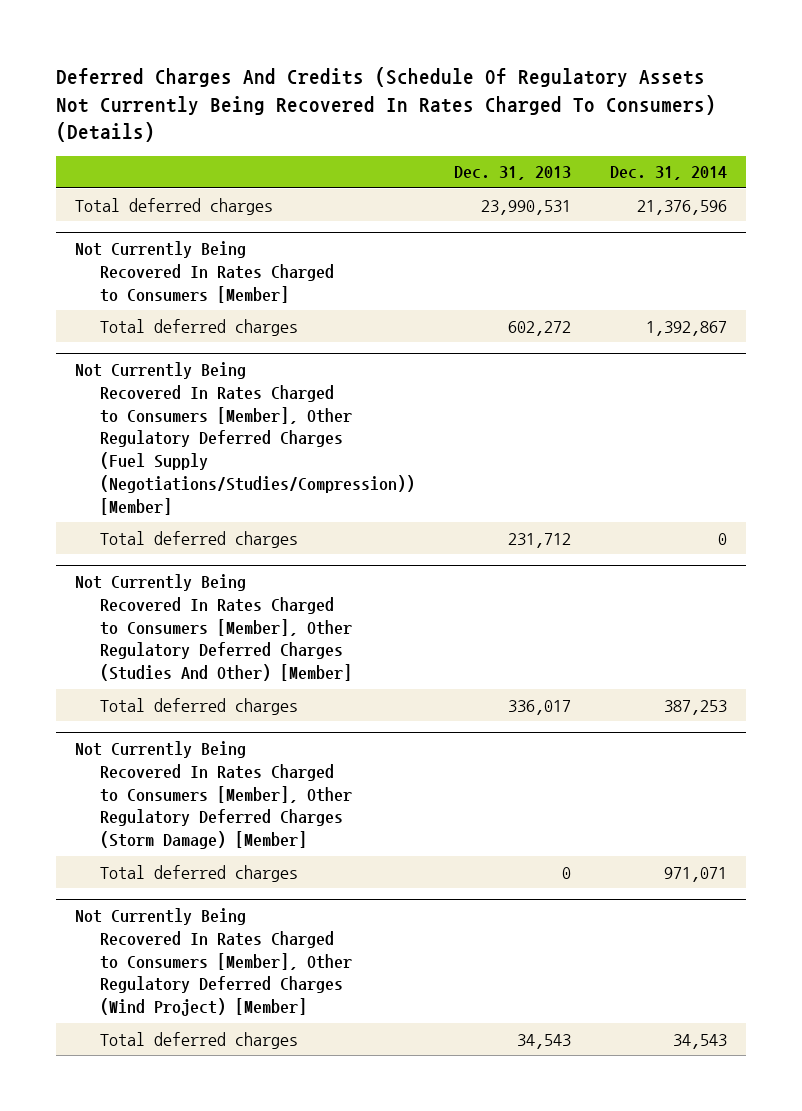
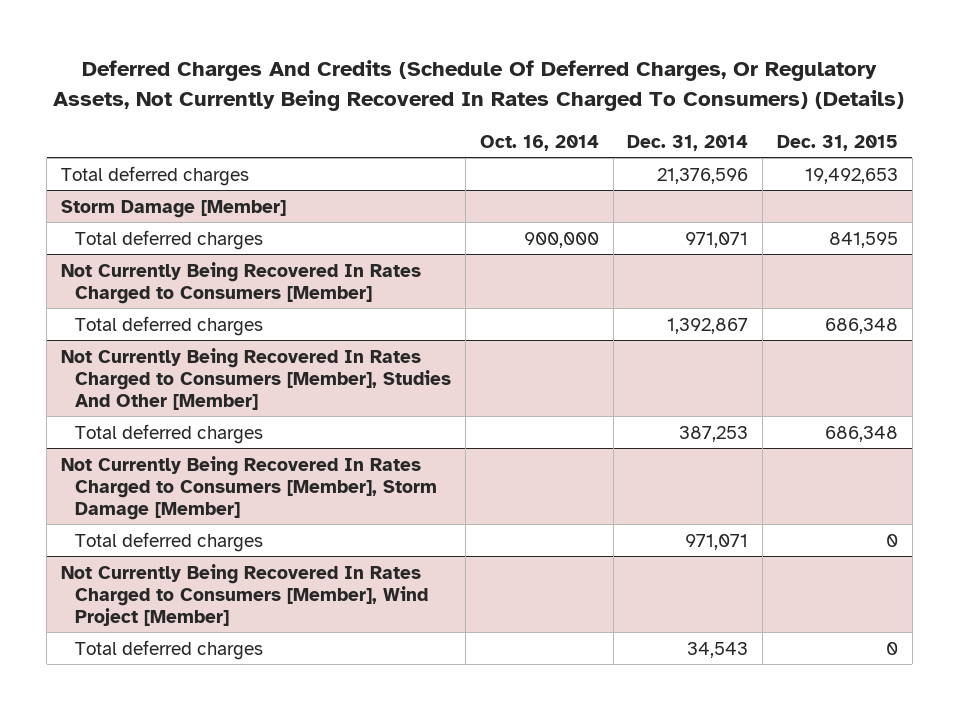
- Deferred Charges And Credits (Schedule Of Regulatory Assets Not Currently Being Recovered In Rates Charged To Consumers) (Details)
+ Deferred Charges And Credits (Schedule Of Deferred Charges, Or Regulatory Assets, Not Currently Being Recovered In Rates Charged To Consumers) (Details)
- | Dec. 31, 2013 | Dec. 31, 2014
+ | Oct. 16, 2014 | Dec. 31, 2014 | Dec. 31, 2015
+ Storm Damage [Member]
+ Total deferred charges | 900,000 | 971,071 | 841,595
- Not Currently Being Recovered In Rates Charged to Consumers [Member], Other Regulatory Deferred Charges (Fuel Supply (Negotiations/Studies/Compression)) [Member]
- Total deferred charges | 231,712 | 0
- Not Currently Being Recovered In Rates Charged to Consumers [Member], Other Regulatory Deferred Charges (Studies And Other) [Member]
+ Not Currently Being Recovered In Rates Charged to Consumers [Member], Studies And Other [Member]
- Not Currently Being Recovered In Rates Charged to Consumers [Member], Other Regulatory Deferred Charges (Storm Damage) [Member]
+ Not Currently Being Recovered In Rates Charged to Consumers [Member], Storm Damage [Member]
- Not Currently Being Recovered In Rates Charged to Consumers [Member], Other Regulatory Deferred Charges (Wind Project) [Member]
+ Not Currently Being Recovered In Rates Charged to Consumers [Member], Wind Project [Member]

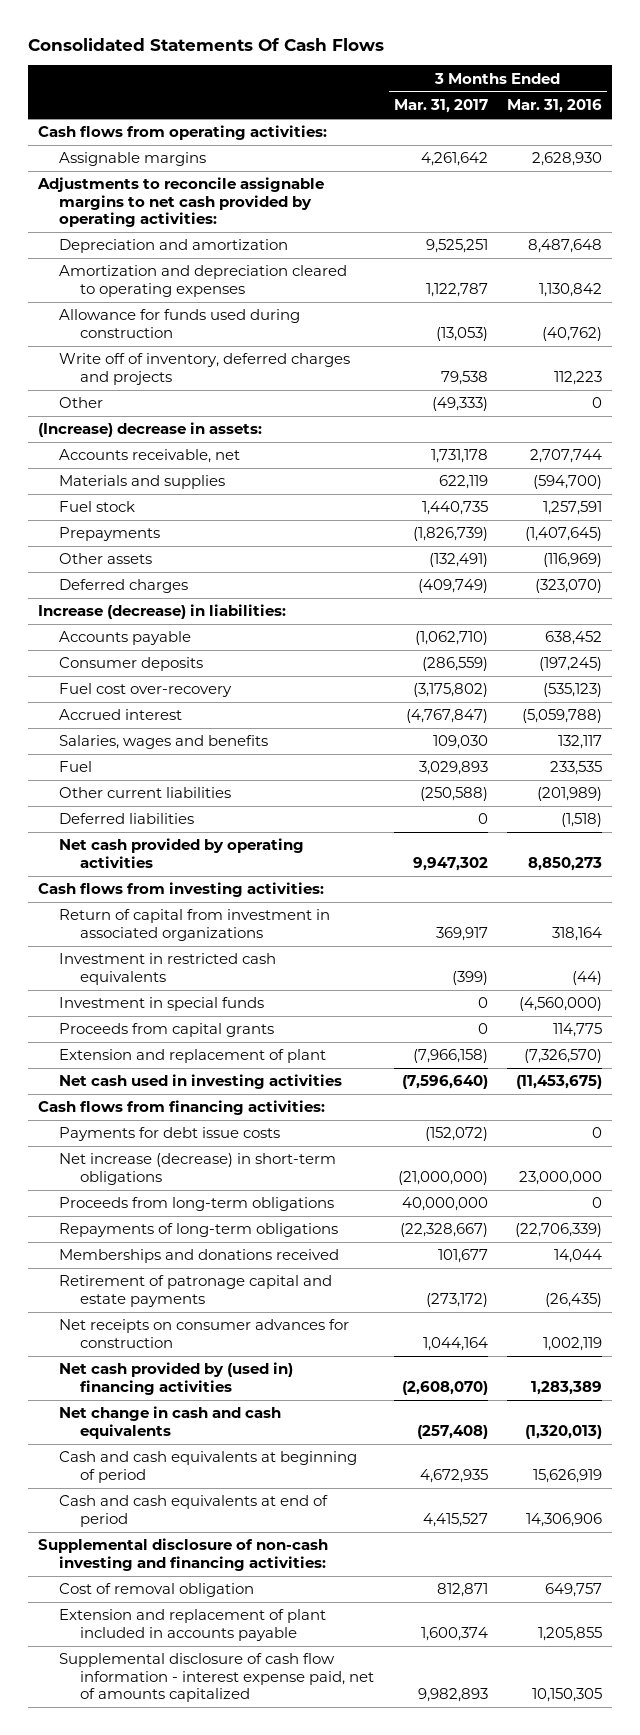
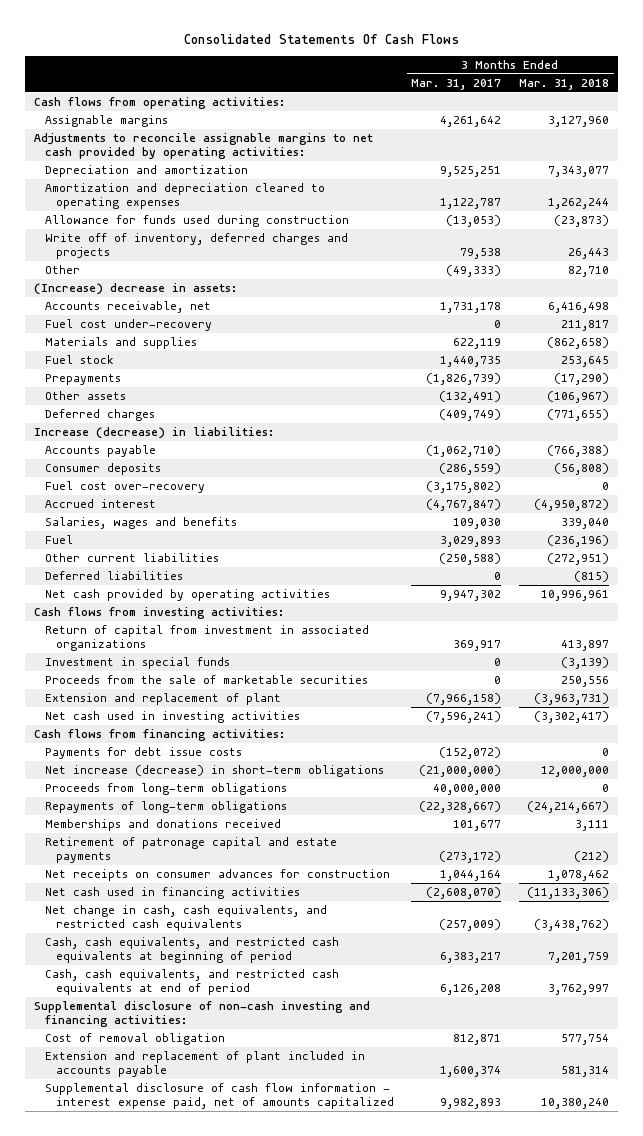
- | 3 Months Ended Mar. 31, 2017 | 3 Months Ended Mar. 31, 2016
+ | 3 Months Ended Mar. 31, 2017 | 3 Months Ended Mar. 31, 2018
+ Fuel cost under-recovery | 0 | 211,817
- Investment in restricted cash equivalents | (399) | (44)
- Proceeds from capital grants | 0 | 114,775
+ Proceeds from the sale of marketable securities | 0 | 250,556
- Net cash used in investing activities | (7,596,640) | (11,453,675)
+ Net cash used in investing activities | (7,596,241) | (3,302,417)
- Net cash provided by (used in) financing activities | (2,608,070) | 1,283,389
- Net change in cash and cash equivalents | (257,408) | (1,320,013)
- Cash and cash equivalents at beginning of period | 4,672,935 | 15,626,919
- Cash and cash equivalents at end of period | 4,415,527 | 14,306,906
+ Net cash used in financing activities | (2,608,070) | (11,133,306)
+ Net change in cash, cash equivalents, and restricted cash equivalents | (257,009) | (3,438,762)
+ Cash, cash equivalents, and restricted cash equivalents at beginning of period | 6,383,217 | 7,201,759
+ Cash, cash equivalents, and restricted cash equivalents at end of period | 6,126,208 | 3,762,997

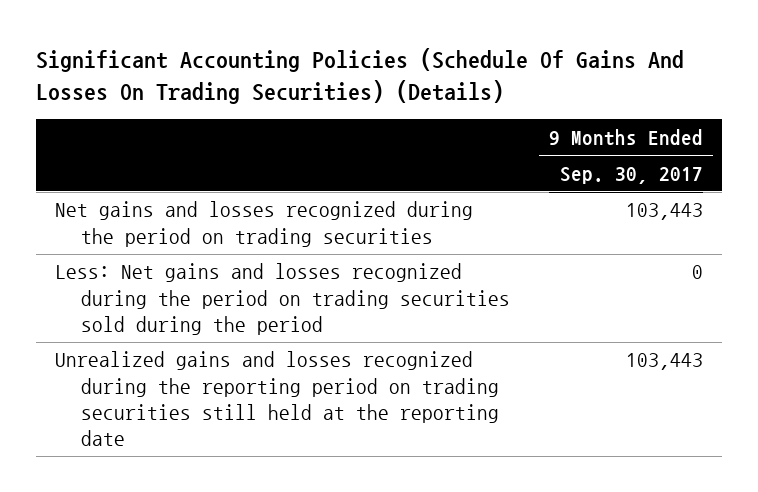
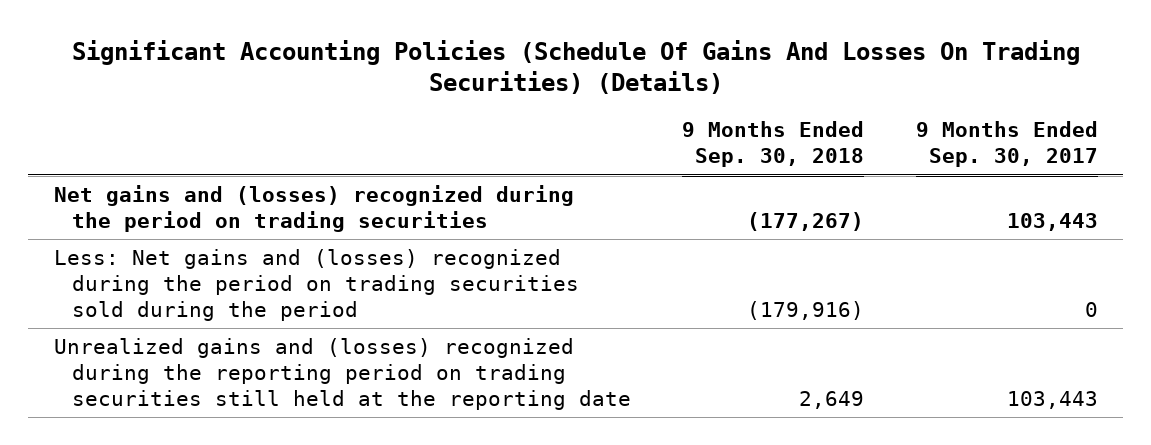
- | 9 Months Ended Sep. 30, 2017
+ | 9 Months Ended Sep. 30, 2018 | 9 Months Ended Sep. 30, 2017
- Net gains and losses recognized during the period on trading securities | 103,443
- Less: Net gains and losses recognized during the period on trading securities sold during the period | 0
- Unrealized gains and losses recognized during the reporting period on trading securities still held at the reporting date | 103,443
+ Net gains and (losses) recognized during the period on trading securities | (177,267) | 103,443
+ Less: Net gains and (losses) recognized during the period on trading securities sold during the period | (179,916) | 0
+ Unrealized gains and (losses) recognized during the reporting period on trading securities still held at the reporting date | 2,649 | 103,443

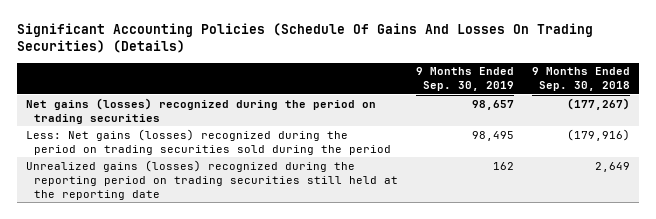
- | 9 Months Ended Sep. 30, 2018 | 9 Months Ended Sep. 30, 2017
+ | 9 Months Ended Sep. 30, 2019 | 9 Months Ended Sep. 30, 2018
- Net gains and (losses) recognized during the period on trading securities | (177,267) | 103,443
- Less: Net gains and (losses) recognized during the period on trading securities sold during the period | (179,916) | 0
- Unrealized gains and (losses) recognized during the reporting period on trading securities still held at the reporting date | 2,649 | 103,443
+ Net gains (losses) recognized during the period on trading securities | 98,657 | (177,267)
+ Less: Net gains (losses) recognized during the period on trading securities sold during the period | 98,495 | (179,916)
+ Unrealized gains (losses) recognized during the reporting period on trading securities still held at the reporting date | 162 | 2,649

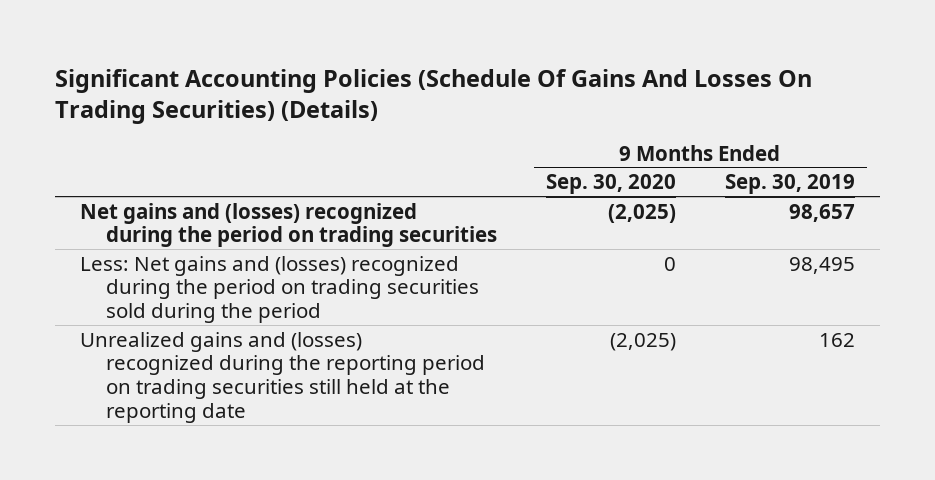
- | 9 Months Ended Sep. 30, 2019 | 9 Months Ended Sep. 30, 2018
+ | 9 Months Ended Sep. 30, 2020 | 9 Months Ended Sep. 30, 2019
- Net gains (losses) recognized during the period on trading securities | 98,657 | (177,267)
- Less: Net gains (losses) recognized during the period on trading securities sold during the period | 98,495 | (179,916)
- Unrealized gains (losses) recognized during the reporting period on trading securities still held at the reporting date | 162 | 2,649
+ Net gains and (losses) recognized during the period on trading securities | (2,025) | 98,657
+ Less: Net gains and (losses) recognized during the period on trading securities sold during the period | 0 | 98,495
+ Unrealized gains and (losses) recognized during the reporting period on trading securities still held at the reporting date | (2,025) | 162

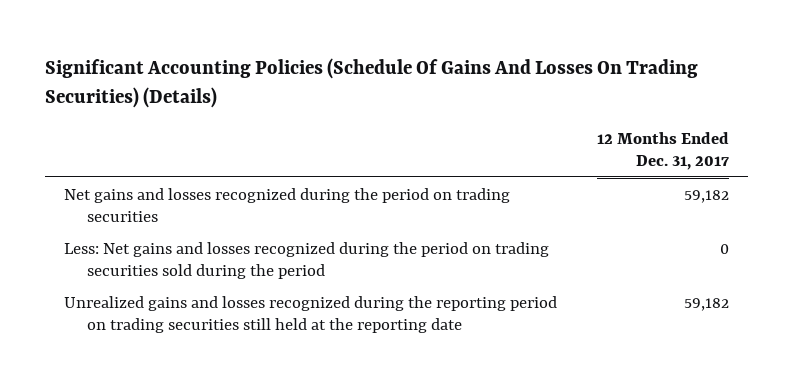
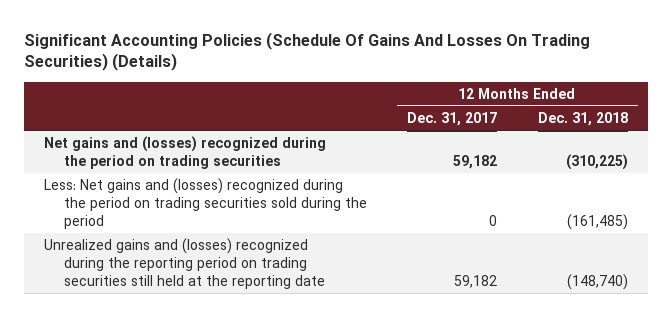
- | 12 Months Ended Dec. 31, 2017
+ | 12 Months Ended Dec. 31, 2017 | 12 Months Ended Dec. 31, 2018
- Net gains and losses recognized during the period on trading securities | 59,182
- Less: Net gains and losses recognized during the period on trading securities sold during the period | 0
- Unrealized gains and losses recognized during the reporting period on trading securities still held at the reporting date | 59,182
+ Net gains and (losses) recognized during the period on trading securities | 59,182 | (310,225)
+ Less: Net gains and (losses) recognized during the period on trading securities sold during the period | 0 | (161,485)
+ Unrealized gains and (losses) recognized during the reporting period on trading securities still held at the reporting date | 59,182 | (148,740)

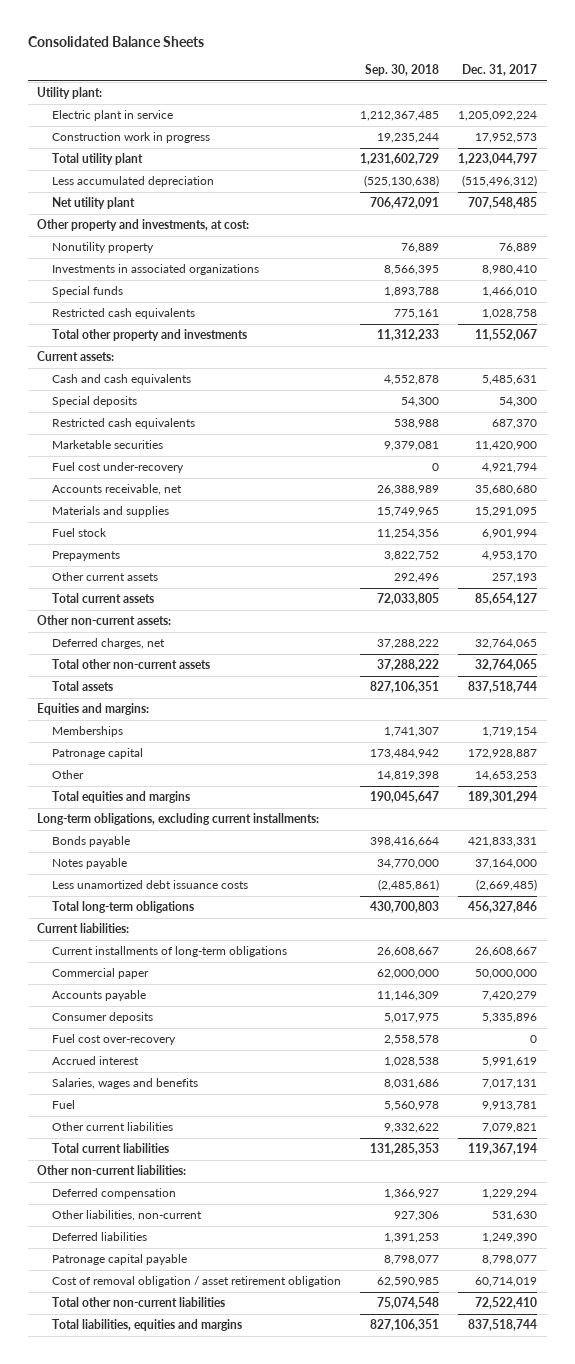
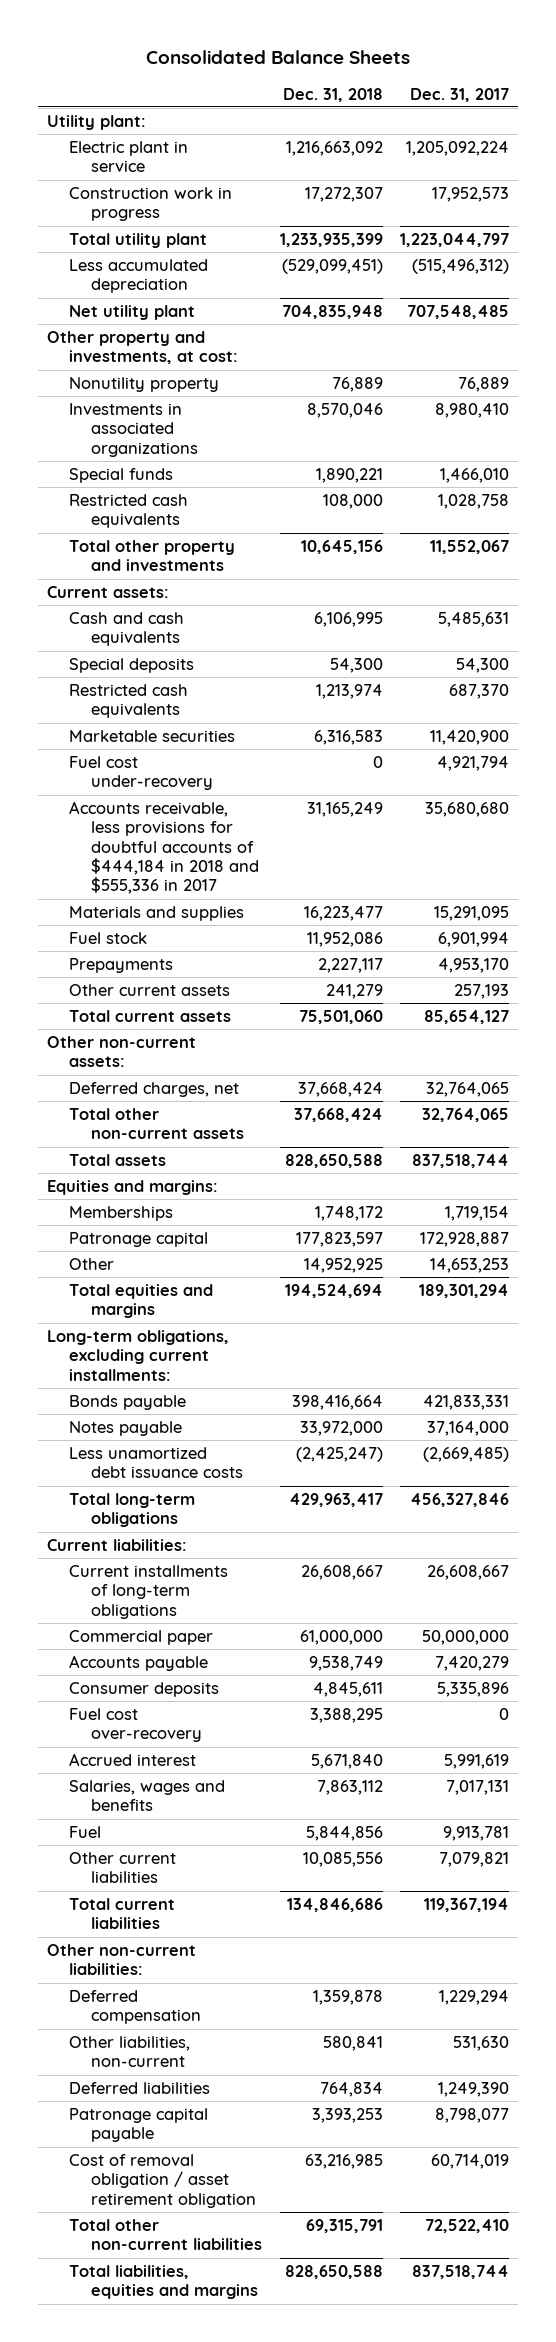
- | Sep. 30, 2018 | Dec. 31, 2017
+ | Dec. 31, 2018 | Dec. 31, 2017
- Accounts receivable, net | 26,388,989 | 35,680,680
+ Accounts receivable, less provisions for doubtful accounts of $444,184 in 2018 and $555,336 in 2017 | 31,165,249 | 35,680,680

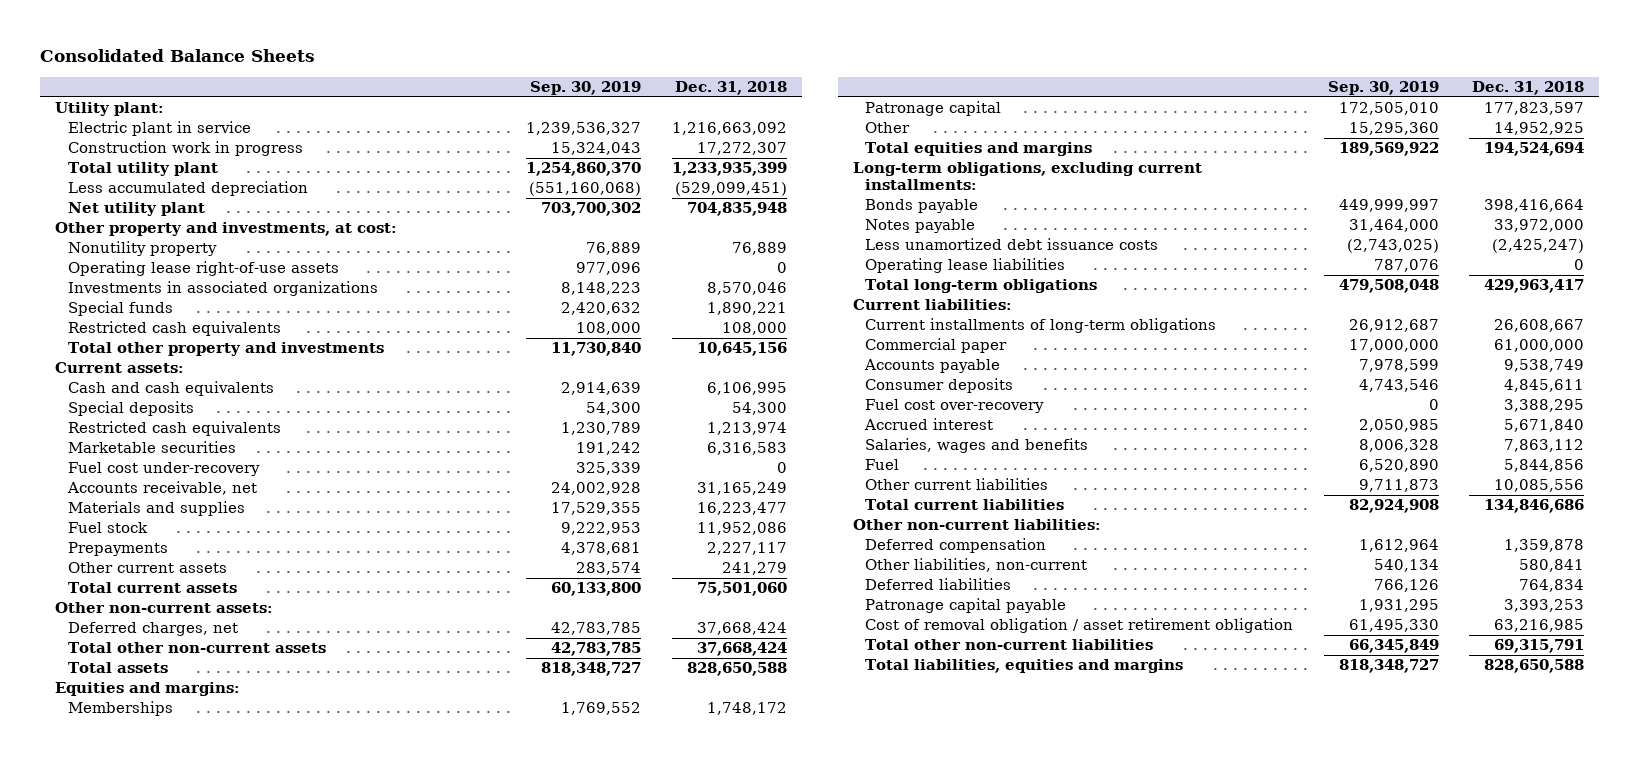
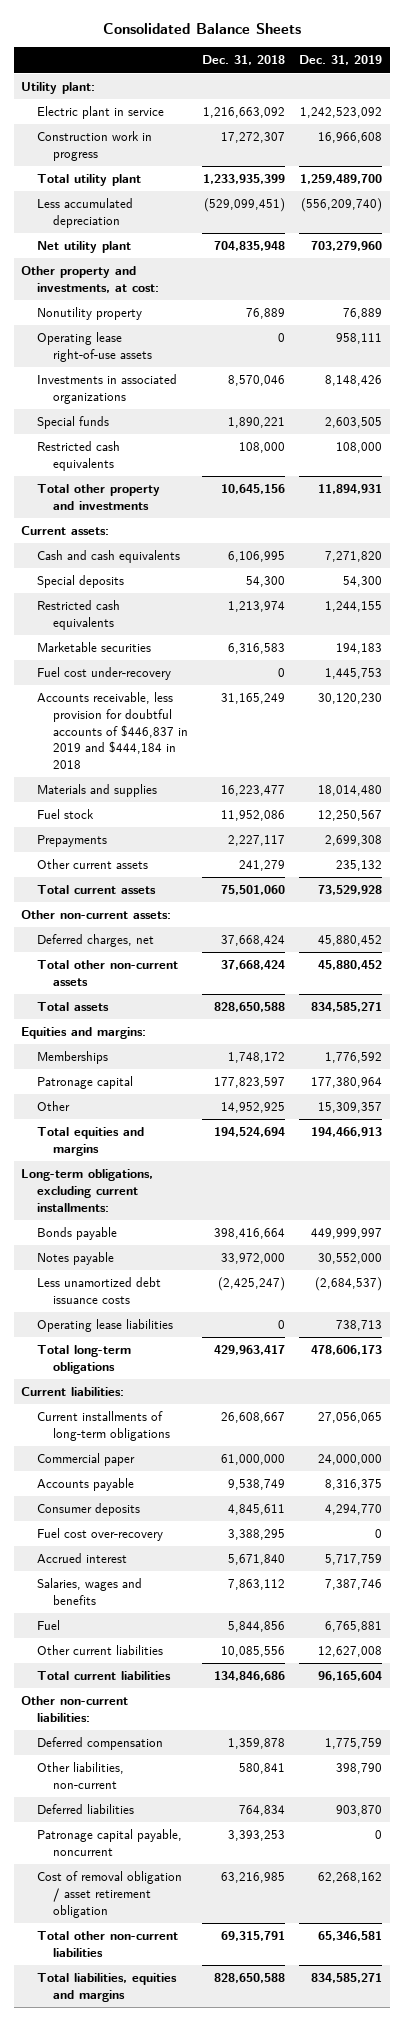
- | Sep. 30, 2019 | Dec. 31, 2018
+ | Dec. 31, 2018 | Dec. 31, 2019
- Accounts receivable, net | 24,002,928 | 31,165,249
+ Accounts receivable, less provision for doubtful accounts of $446,837 in 2019 and $444,184 in 2018 | 31,165,249 | 30,120,230
- Patronage capital payable | 1,931,295 | 3,393,253
+ Patronage capital payable, noncurrent | 3,393,253 | 0

